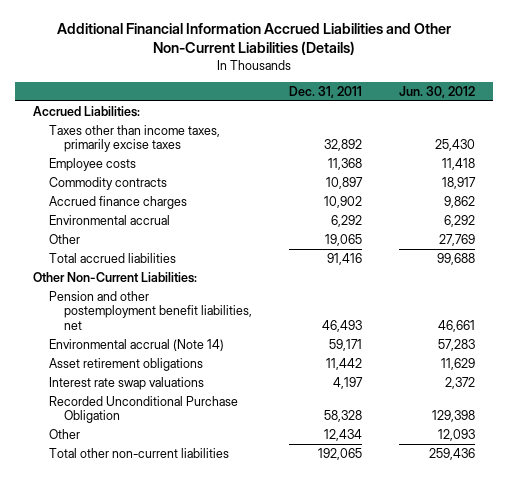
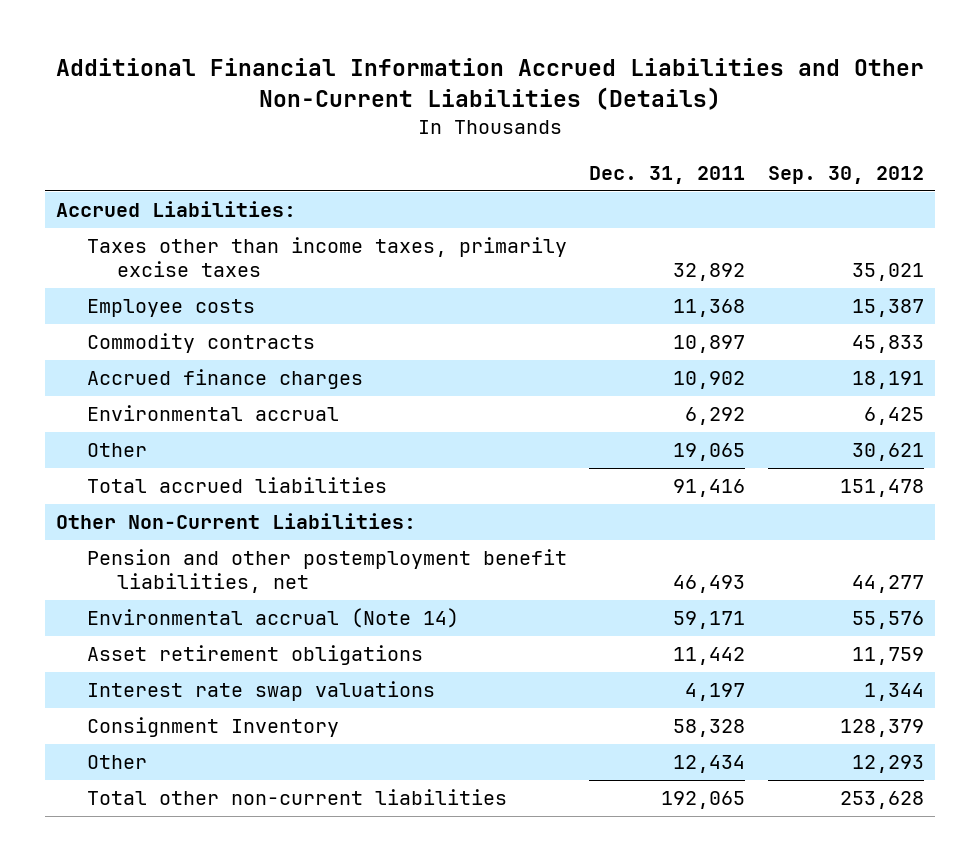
- | Dec. 31, 2011 | Jun. 30, 2012
+ | Dec. 31, 2011 | Sep. 30, 2012
- Recorded Unconditional Purchase Obligation | 58,328 | 129,398
+ Consignment Inventory | 58,328 | 128,379

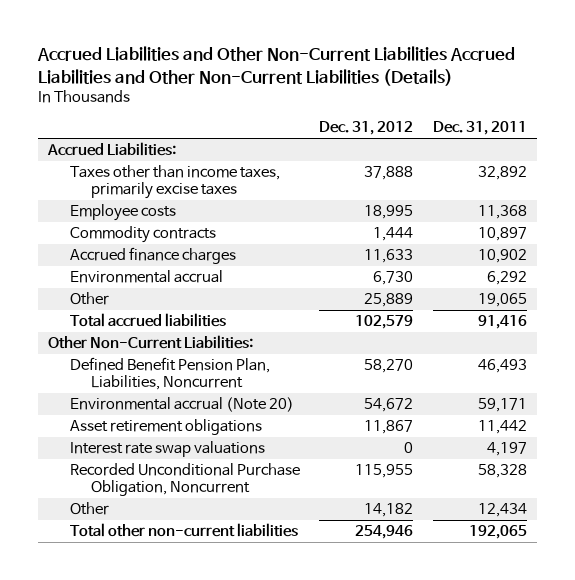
- Additional Financial Information Accrued Liabilities and Other Non-Current Liabilities (Details)
+ Accrued Liabilities and Other Non-Current Liabilities Accrued Liabilities and Other Non-Current Liabilities (Details)
- | Dec. 31, 2011 | Sep. 30, 2012
+ | Dec. 31, 2012 | Dec. 31, 2011
- Pension and other postemployment benefit liabilities, net | 46,493 | 44,277
- Environmental accrual (Note 14) | 59,171 | 55,576
+ Defined Benefit Pension Plan, Liabilities, Noncurrent | 58,270 | 46,493
+ Environmental accrual (Note 20) | 54,672 | 59,171
- Consignment Inventory | 58,328 | 128,379
+ Recorded Unconditional Purchase Obligation, Noncurrent | 115,955 | 58,328

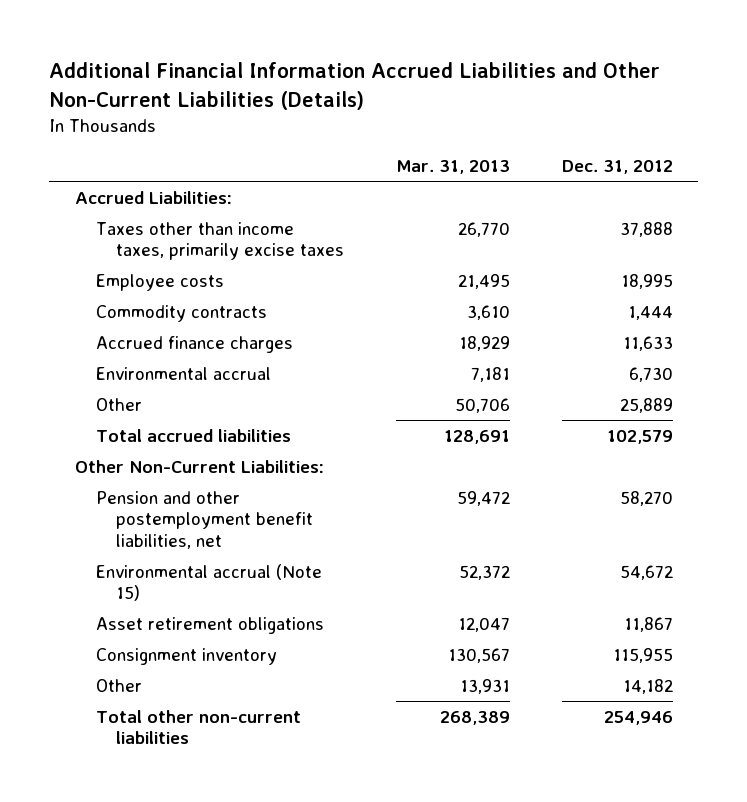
- Accrued Liabilities and Other Non-Current Liabilities Accrued Liabilities and Other Non-Current Liabilities (Details)
+ Additional Financial Information Accrued Liabilities and Other Non-Current Liabilities (Details)
- | Dec. 31, 2012 | Dec. 31, 2011
+ | Mar. 31, 2013 | Dec. 31, 2012
- Defined Benefit Pension Plan, Liabilities, Noncurrent | 58,270 | 46,493
- Environmental accrual (Note 20) | 54,672 | 59,171
+ Pension and other postemployment benefit liabilities, net | 59,472 | 58,270
+ Environmental accrual (Note 15) | 52,372 | 54,672
- Interest rate swap valuations | 0 | 4,197
- Recorded Unconditional Purchase Obligation, Noncurrent | 115,955 | 58,328
+ Consignment inventory | 130,567 | 115,955

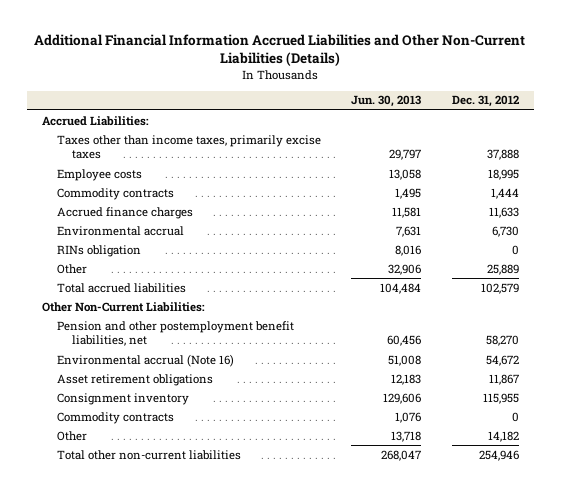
- | Mar. 31, 2013 | Dec. 31, 2012
+ | Jun. 30, 2013 | Dec. 31, 2012
+ RINs obligation | 8,016 | 0
- Environmental accrual (Note 15) | 52,372 | 54,672
+ Environmental accrual (Note 16) | 51,008 | 54,672
+ Commodity contracts | 1,076 | 0

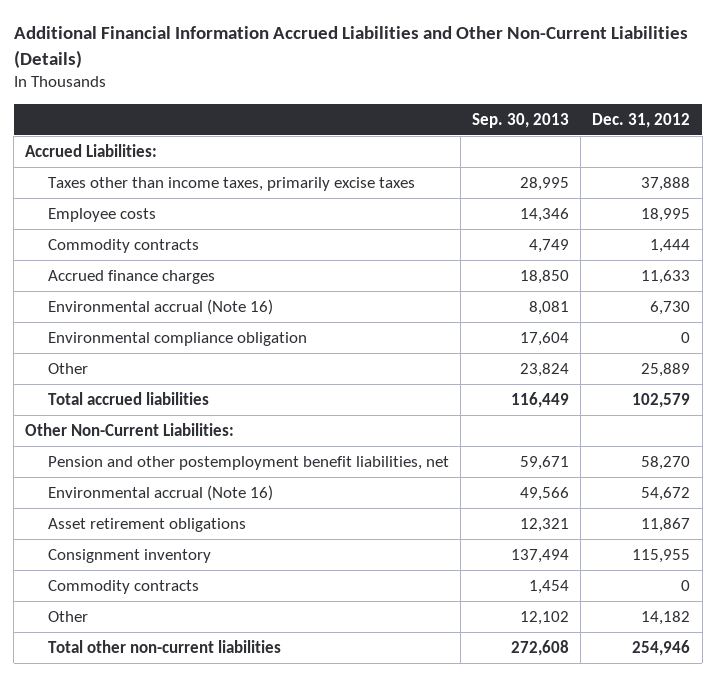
- | Jun. 30, 2013 | Dec. 31, 2012
+ | Sep. 30, 2013 | Dec. 31, 2012
- Environmental accrual | 7,631 | 6,730
- RINs obligation | 8,016 | 0
+ Environmental accrual (Note 16) | 8,081 | 6,730
+ Environmental compliance obligation | 17,604 | 0

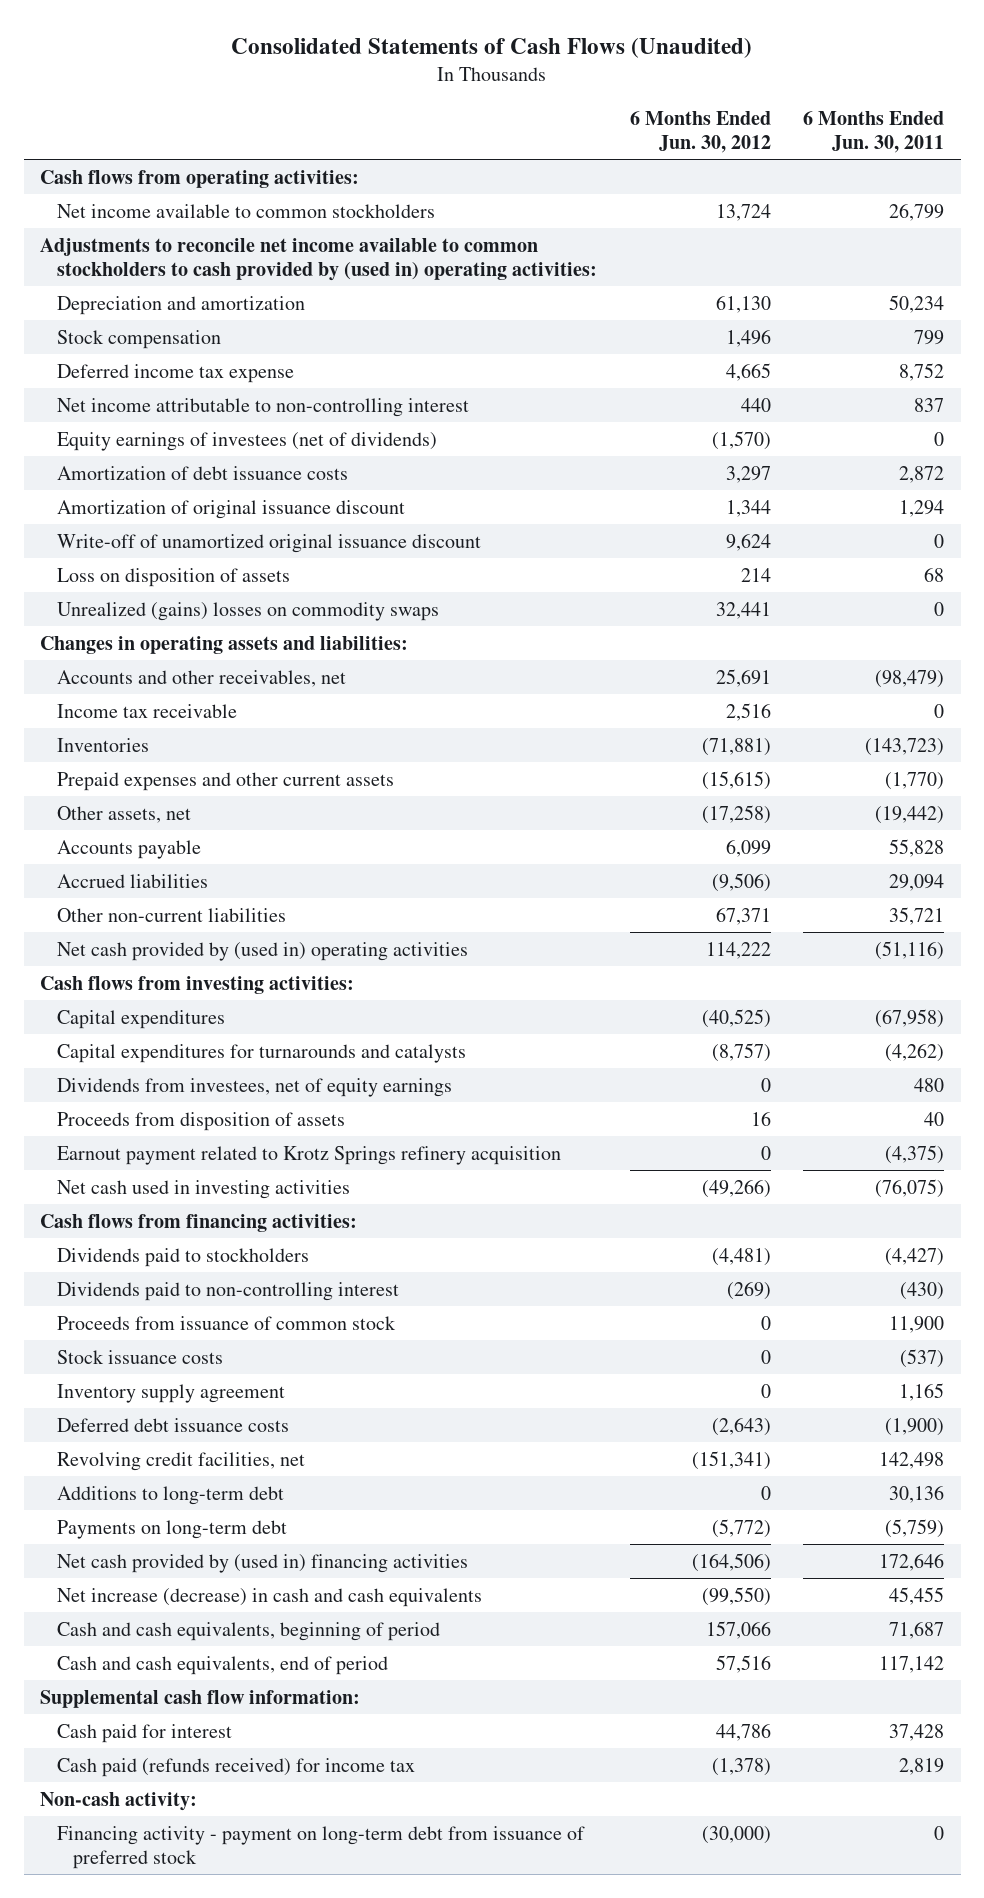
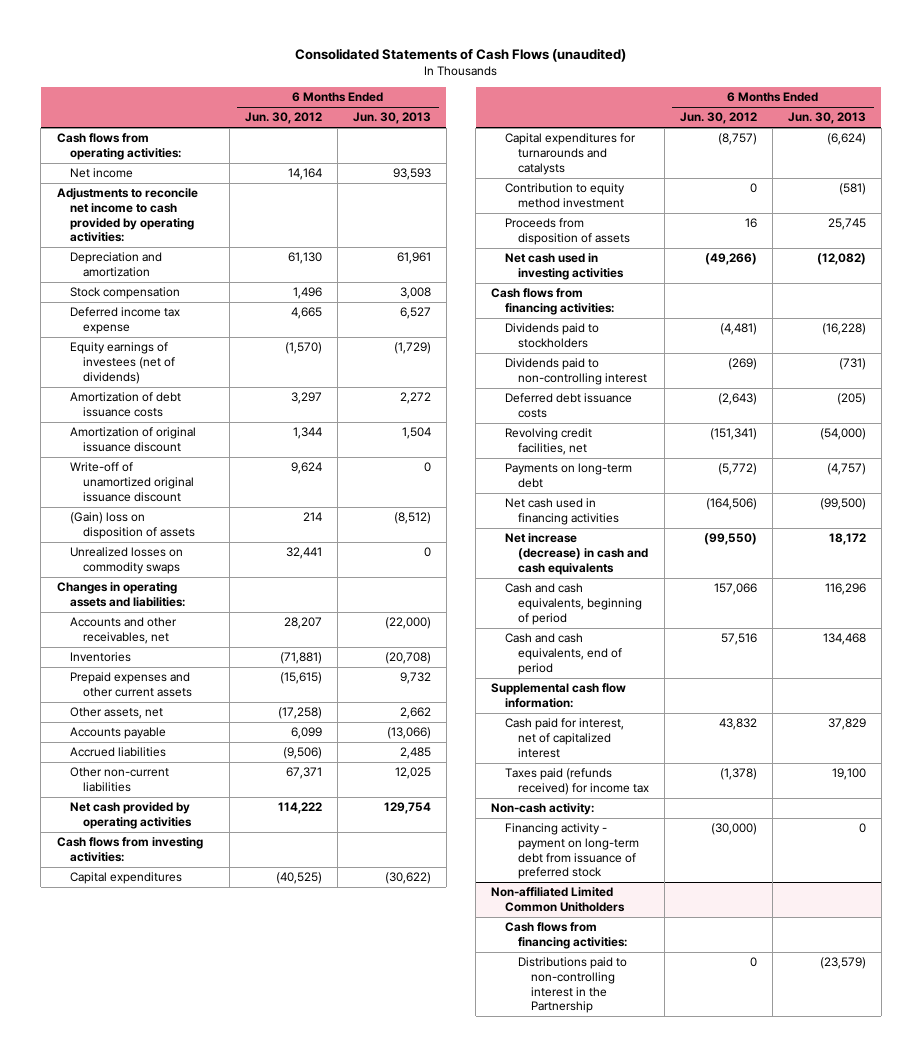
- Consolidated Statements of Cash Flows (Unaudited)
+ Consolidated Statements of Cash Flows (unaudited)
- | 6 Months Ended Jun. 30, 2012 | 6 Months Ended Jun. 30, 2011
+ | 6 Months Ended Jun. 30, 2012 | 6 Months Ended Jun. 30, 2013
- Net income available to common stockholders | 13,724 | 26,799
- Adjustments to reconcile net income available to common stockholders to cash provided by (used in) operating activities:
+ Net income | 14,164 | 93,593
+ Adjustments to reconcile net income to cash provided by operating activities:
- Net income attributable to non-controlling interest | 440 | 837
- Loss on disposition of assets | 214 | 68
- Unrealized (gains) losses on commodity swaps | 32,441 | 0
+ (Gain) loss on disposition of assets | 214 | (8,512)
+ Unrealized losses on commodity swaps | 32,441 | 0
- Accounts and other receivables, net | 25,691 | (98,479)
- Income tax receivable | 2,516 | 0
+ Accounts and other receivables, net | 28,207 | (22,000)
- Net cash provided by (used in) operating activities | 114,222 | (51,116)
+ Net cash provided by operating activities | 114,222 | 129,754
- Dividends from investees, net of equity earnings | 0 | 480
+ Contribution to equity method investment | 0 | (581)
- Earnout payment related to Krotz Springs refinery acquisition | 0 | (4,375)
- Proceeds from issuance of common stock | 0 | 11,900
- Stock issuance costs | 0 | (537)
- Inventory supply agreement | 0 | 1,165
- Additions to long-term debt | 0 | 30,136
- Net cash provided by (used in) financing activities | (164,506) | 172,646
+ Net cash used in financing activities | (164,506) | (99,500)
- Cash paid for interest | 44,786 | 37,428
- Cash paid (refunds received) for income tax | (1,378) | 2,819
+ Cash paid for interest, net of capitalized interest | 43,832 | 37,829
+ Taxes paid (refunds received) for income tax | (1,378) | 19,100
+ Non-affiliated Limited Common Unitholders
+ Cash flows from financing activities:
+ Distributions paid to non-controlling interest in the Partnership | 0 | (23,579)

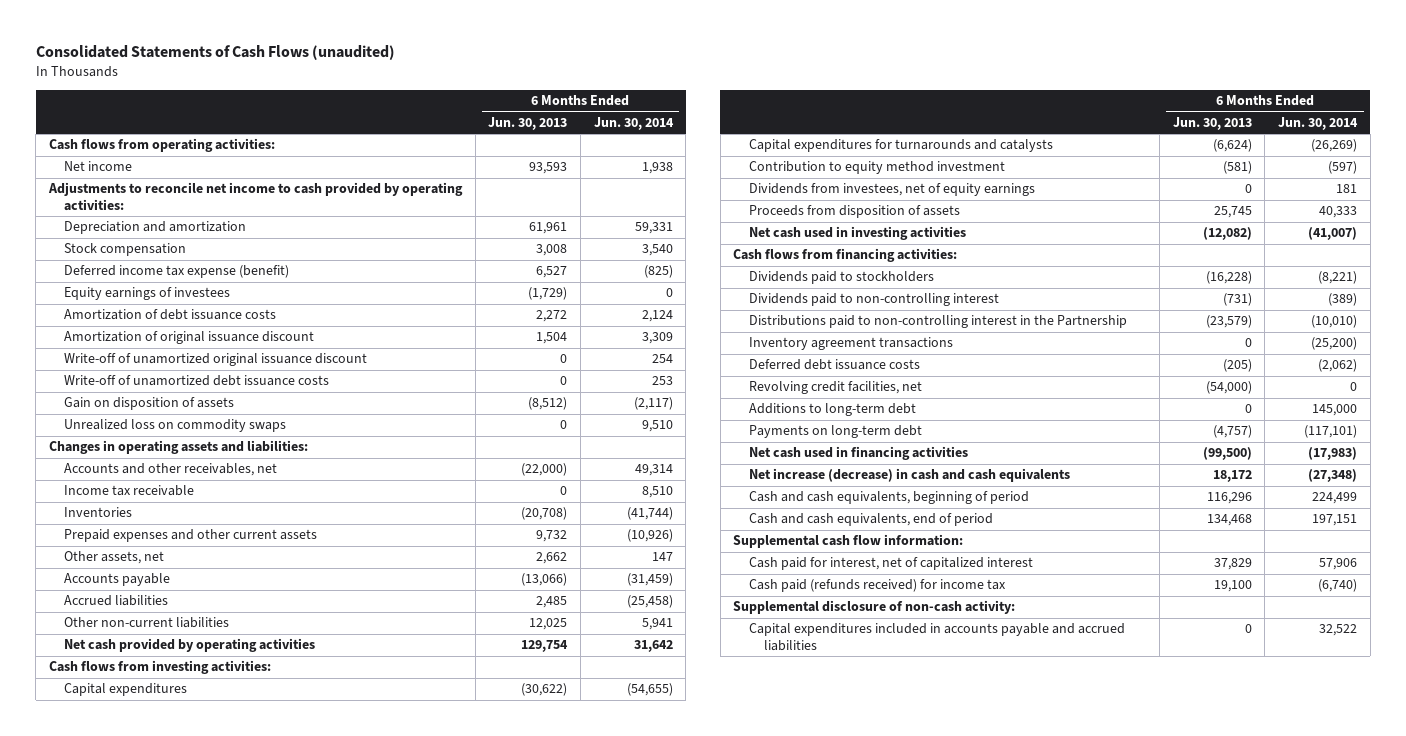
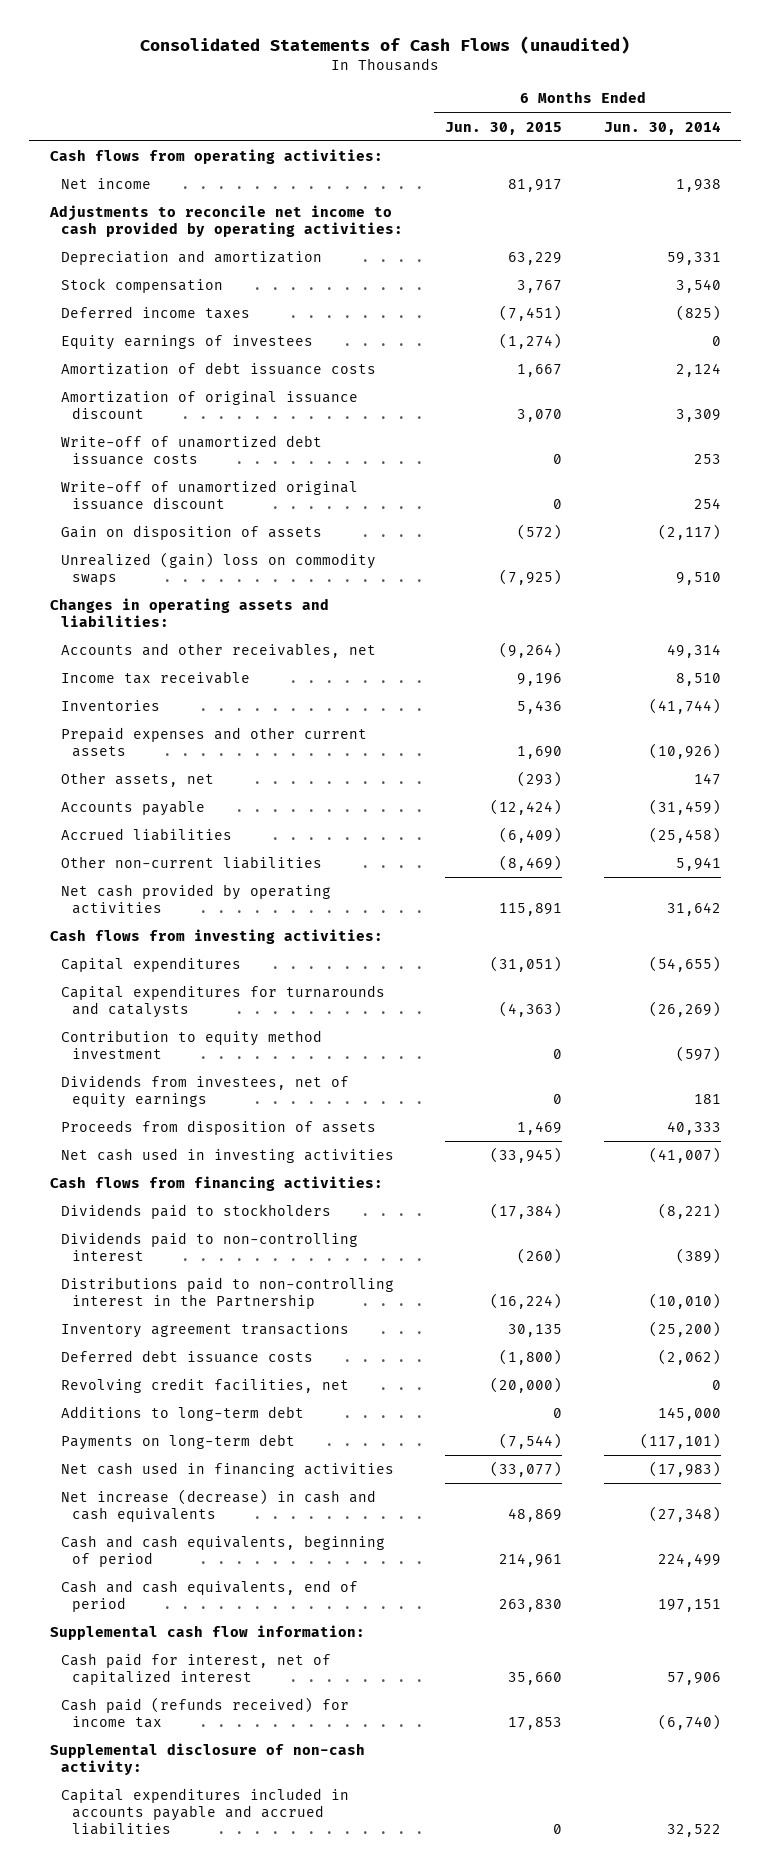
- | 6 Months Ended Jun. 30, 2013 | 6 Months Ended Jun. 30, 2014
+ | 6 Months Ended Jun. 30, 2015 | 6 Months Ended Jun. 30, 2014
- Deferred income tax expense (benefit) | 6,527 | (825)
+ Deferred income taxes | (7,451) | (825)
moved down: Write-off of unamortized original issuance discount | 0 | 254
- Unrealized loss on commodity swaps | 0 | 9,510
+ Unrealized (gain) loss on commodity swaps | (7,925) | 9,510

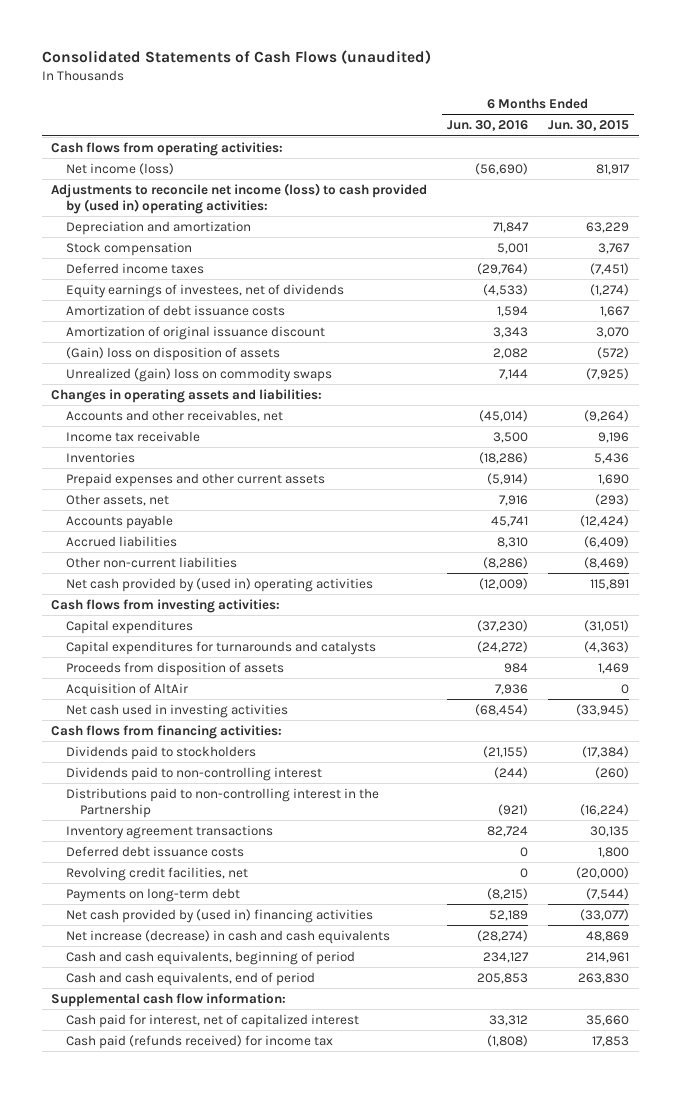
- | 6 Months Ended Jun. 30, 2015 | 6 Months Ended Jun. 30, 2014
+ | 6 Months Ended Jun. 30, 2016 | 6 Months Ended Jun. 30, 2015
- Net income | 81,917 | 1,938
- Adjustments to reconcile net income to cash provided by operating activities:
+ Net income (loss) | (56,690) | 81,917
+ Adjustments to reconcile net income (loss) to cash provided by (used in) operating activities:
- Equity earnings of investees | (1,274) | 0
+ Equity earnings of investees, net of dividends | (4,533) | (1,274)
- Write-off of unamortized debt issuance costs | 0 | 253
- Write-off of unamortized original issuance discount | 0 | 254
- Gain on disposition of assets | (572) | (2,117)
+ (Gain) loss on disposition of assets | 2,082 | (572)
- Net cash provided by operating activities | 115,891 | 31,642
+ Net cash provided by (used in) operating activities | (12,009) | 115,891
- Contribution to equity method investment | 0 | (597)
- Dividends from investees, net of equity earnings | 0 | 181
+ Acquisition of AltAir | 7,936 | 0
- Deferred debt issuance costs | (1,800) | (2,062)
+ Deferred debt issuance costs | 0 | 1,800
- Additions to long-term debt | 0 | 145,000
- Net cash used in financing activities | (33,077) | (17,983)
+ Net cash provided by (used in) financing activities | 52,189 | (33,077)
- Supplemental disclosure of non-cash activity:
- Capital expenditures included in accounts payable and accrued liabilities | 0 | 32,522

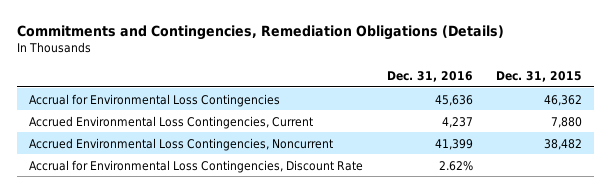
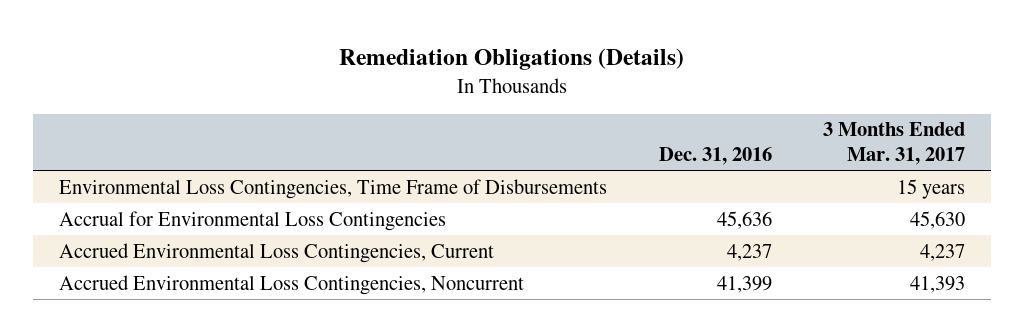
- Commitments and Contingencies, Remediation Obligations (Details)
+ Remediation Obligations (Details)
- | Dec. 31, 2016 | Dec. 31, 2015
+ | Dec. 31, 2016 | 3 Months Ended Mar. 31, 2017
+ Environmental Loss Contingencies, Time Frame of Disbursements | | 15 years
- Accrual for Environmental Loss Contingencies, Discount Rate | 2.62% |

